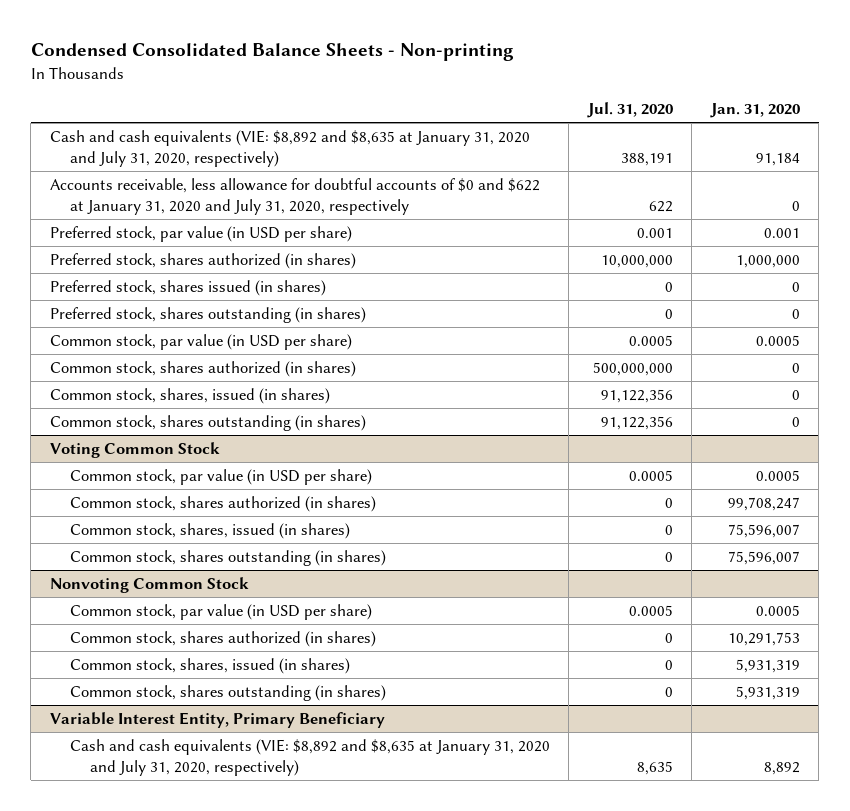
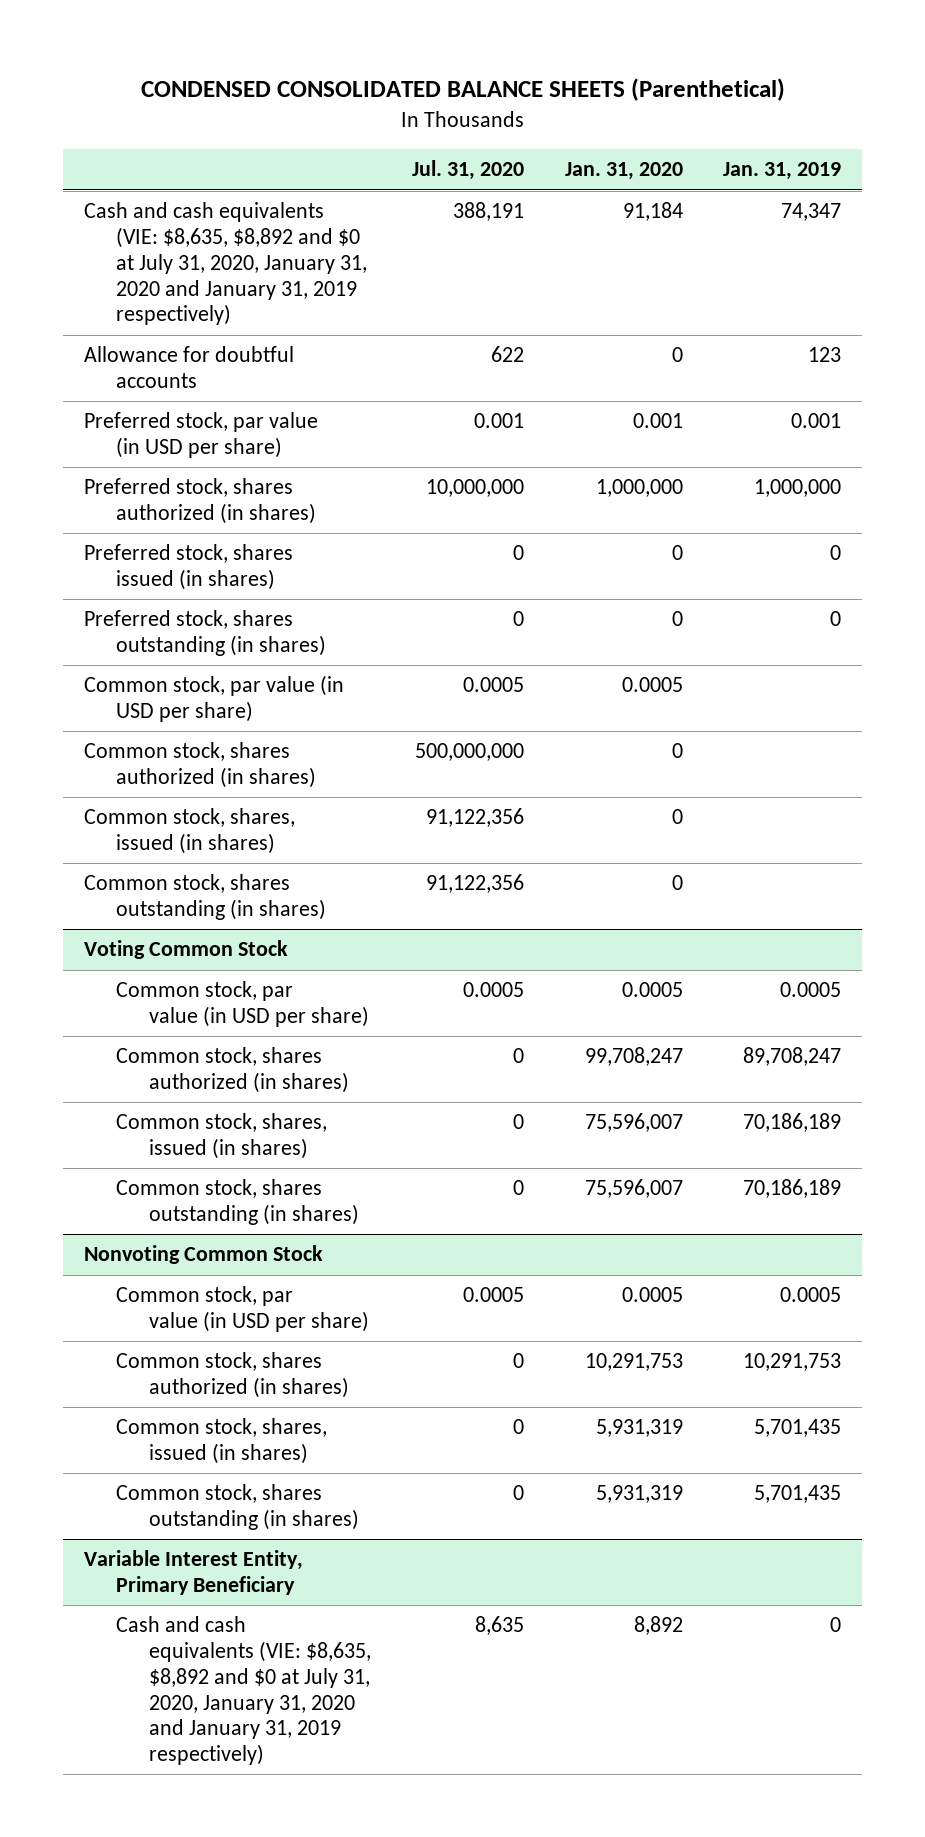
- Condensed Consolidated Balance Sheets - Non-printing
+ CONDENSED CONSOLIDATED BALANCE SHEETS (Parenthetical)
- | Jul. 31, 2020 | Jan. 31, 2020
+ | Jul. 31, 2020 | Jan. 31, 2020 | Jan. 31, 2019
- Cash and cash equivalents (VIE: $8,892 and $8,635 at January 31, 2020 and July 31, 2020, respectively) | 388,191 | 91,184
- Accounts receivable, less allowance for doubtful accounts of $0 and $622 at January 31, 2020 and July 31, 2020, respectively | 622 | 0
+ Cash and cash equivalents (VIE: $8,635, $8,892 and $0 at July 31, 2020, January 31, 2020 and January 31, 2019 respectively) | 388,191 | 91,184 | 74,347
+ Allowance for doubtful accounts | 622 | 0 | 123
@ Variable Interest Entity, Primary Beneficiary
- Cash and cash equivalents (VIE: $8,892 and $8,635 at January 31, 2020 and July 31, 2020, respectively) | 8,635 | 8,892
+ Cash and cash equivalents (VIE: $8,635, $8,892 and $0 at July 31, 2020, January 31, 2020 and January 31, 2019 respectively) | 8,635 | 8,892 | 0

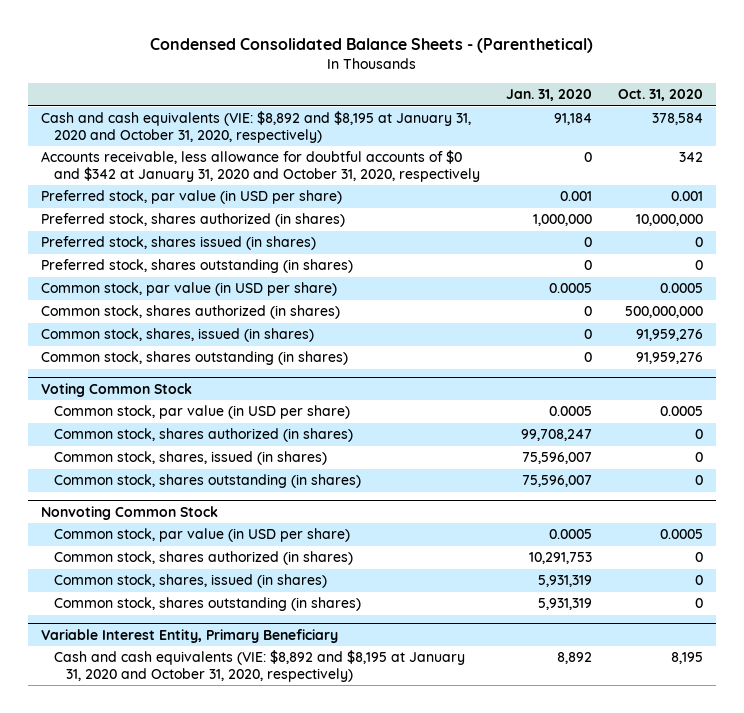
- CONDENSED CONSOLIDATED BALANCE SHEETS (Parenthetical)
+ Condensed Consolidated Balance Sheets - (Parenthetical)
- | Jul. 31, 2020 | Jan. 31, 2020 | Jan. 31, 2019
+ | Jan. 31, 2020 | Oct. 31, 2020
- Cash and cash equivalents (VIE: $8,635, $8,892 and $0 at July 31, 2020, January 31, 2020 and January 31, 2019 respectively) | 388,191 | 91,184 | 74,347
- Allowance for doubtful accounts | 622 | 0 | 123
+ Cash and cash equivalents (VIE: $8,892 and $8,195 at January 31, 2020 and October 31, 2020, respectively) | 91,184 | 378,584
+ Accounts receivable, less allowance for doubtful accounts of $0 and $342 at January 31, 2020 and October 31, 2020, respectively | 0 | 342
@ Variable Interest Entity, Primary Beneficiary
- Cash and cash equivalents (VIE: $8,635, $8,892 and $0 at July 31, 2020, January 31, 2020 and January 31, 2019 respectively) | 8,635 | 8,892 | 0
+ Cash and cash equivalents (VIE: $8,892 and $8,195 at January 31, 2020 and October 31, 2020, respectively) | 8,892 | 8,195

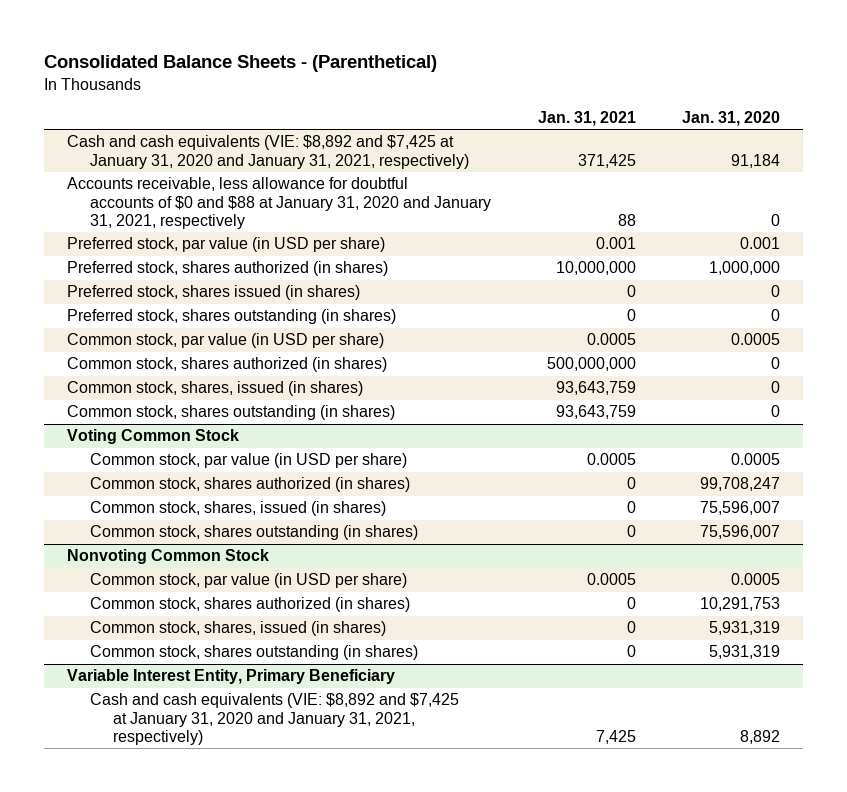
- Condensed Consolidated Balance Sheets - (Parenthetical)
+ Consolidated Balance Sheets - (Parenthetical)
- | Jan. 31, 2020 | Oct. 31, 2020
+ | Jan. 31, 2021 | Jan. 31, 2020
- Cash and cash equivalents (VIE: $8,892 and $8,195 at January 31, 2020 and October 31, 2020, respectively) | 91,184 | 378,584
- Accounts receivable, less allowance for doubtful accounts of $0 and $342 at January 31, 2020 and October 31, 2020, respectively | 0 | 342
+ Cash and cash equivalents (VIE: $8,892 and $7,425 at January 31, 2020 and January 31, 2021, respectively) | 371,425 | 91,184
+ Accounts receivable, less allowance for doubtful accounts of $0 and $88 at January 31, 2020 and January 31, 2021, respectively | 88 | 0
@ Variable Interest Entity, Primary Beneficiary
- Cash and cash equivalents (VIE: $8,892 and $8,195 at January 31, 2020 and October 31, 2020, respectively) | 8,892 | 8,195
+ Cash and cash equivalents (VIE: $8,892 and $7,425 at January 31, 2020 and January 31, 2021, respectively) | 7,425 | 8,892

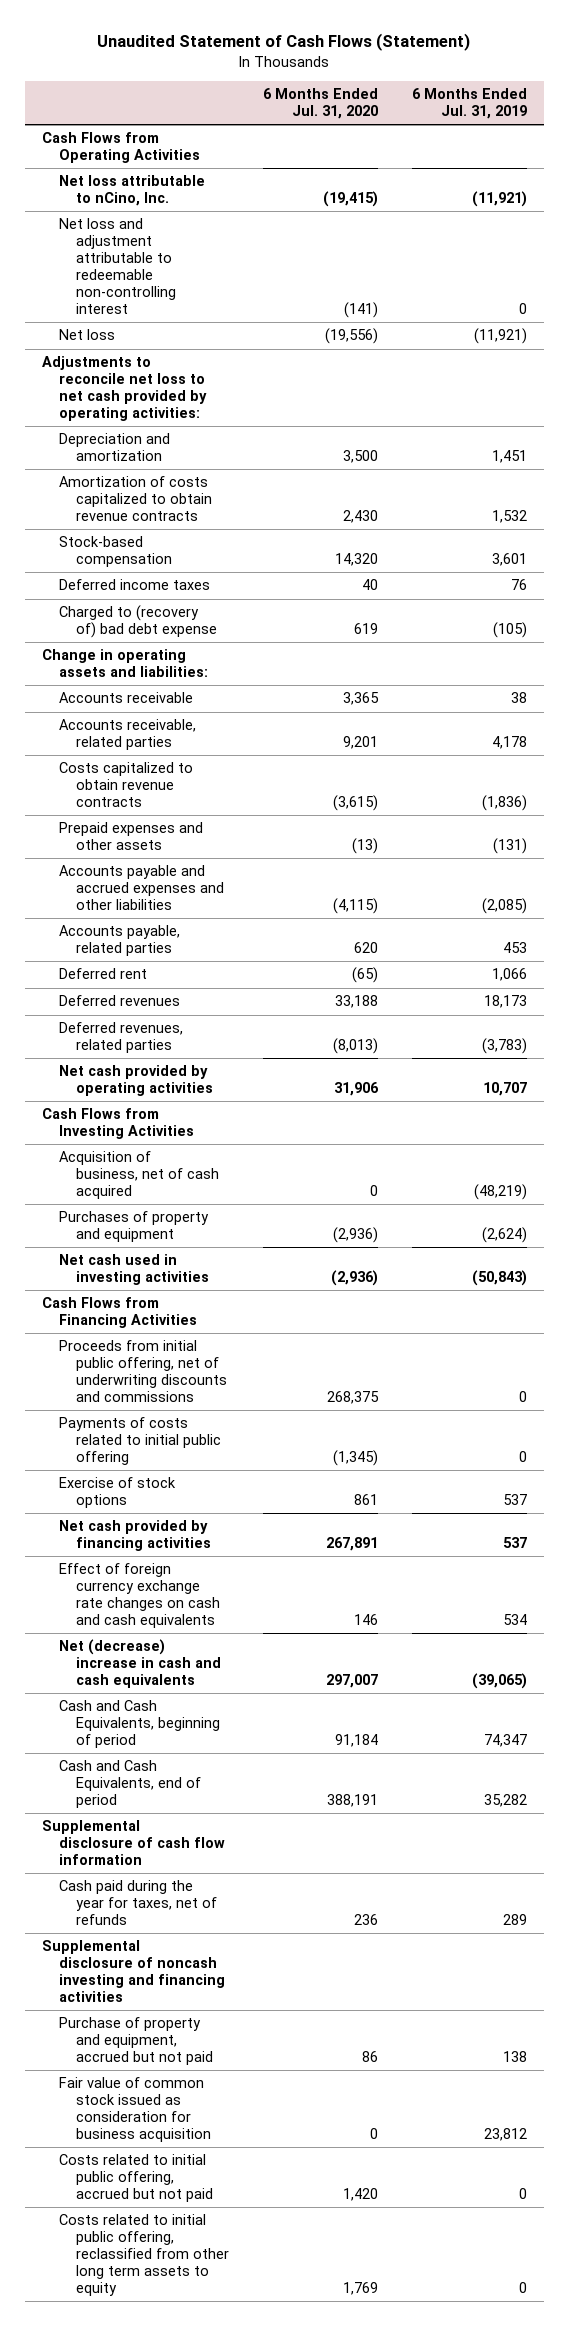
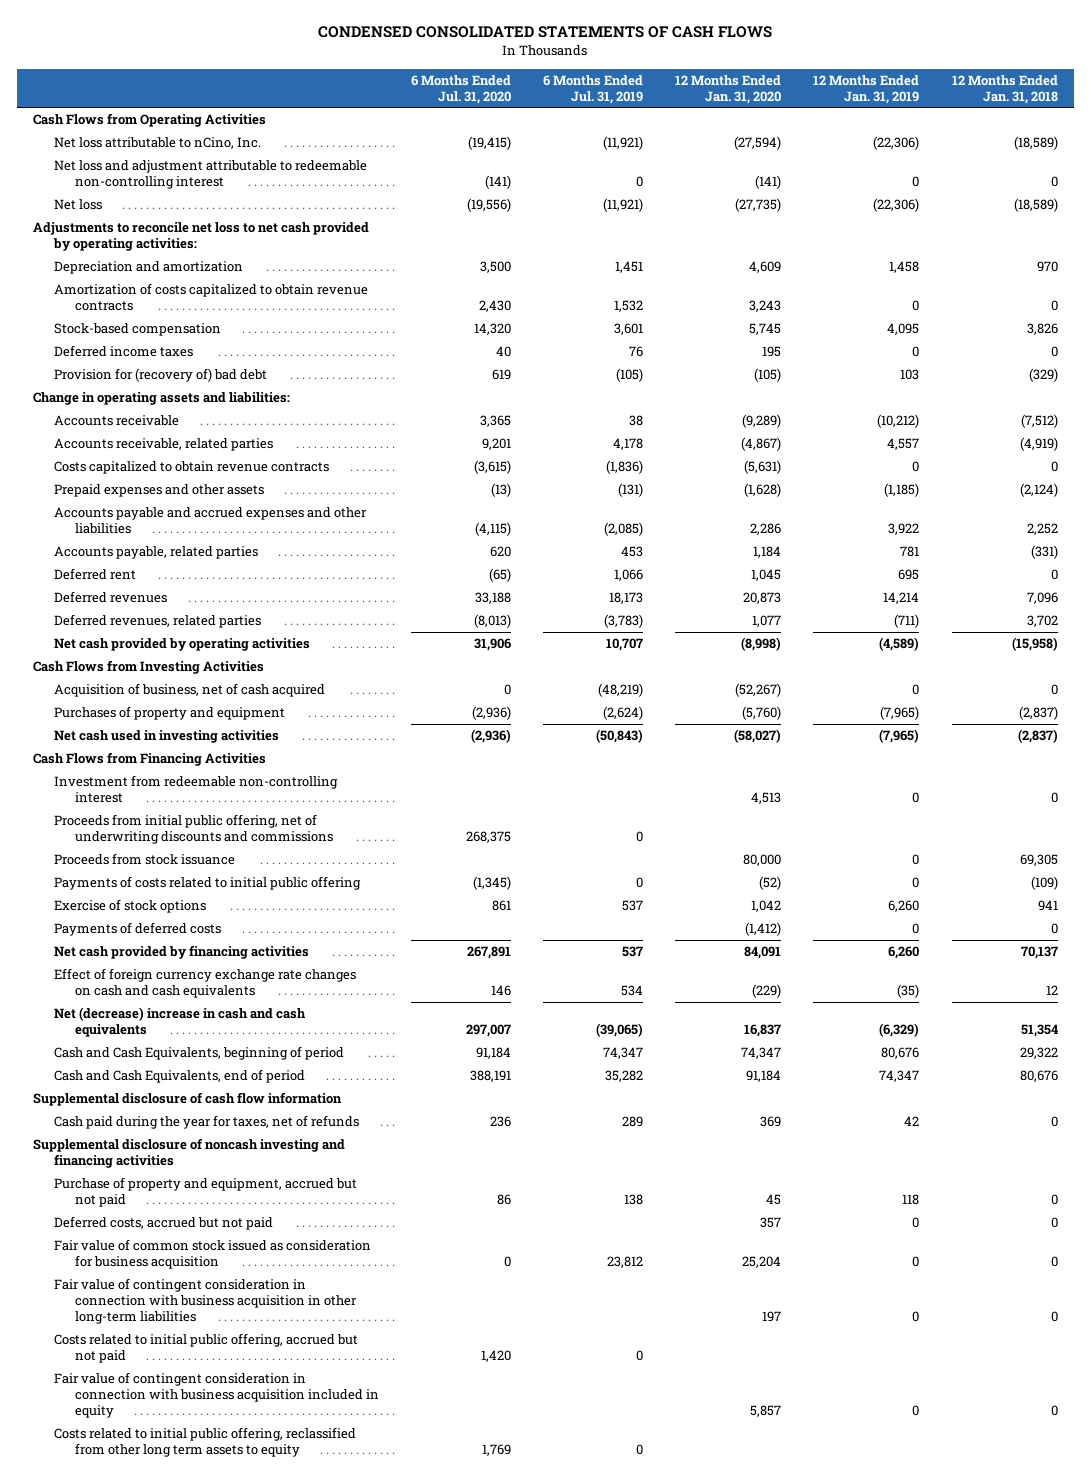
- Unaudited Statement of Cash Flows (Statement)
+ CONDENSED CONSOLIDATED STATEMENTS OF CASH FLOWS
- | 6 Months Ended Jul. 31, 2020 | 6 Months Ended Jul. 31, 2019
+ | 6 Months Ended Jul. 31, 2020 | 6 Months Ended Jul. 31, 2019 | 12 Months Ended Jan. 31, 2020 | 12 Months Ended Jan. 31, 2019 | 12 Months Ended Jan. 31, 2018
- Charged to (recovery of) bad debt expense | 619 | (105)
+ Provision for (recovery of) bad debt | 619 | (105) | (105) | 103 | (329)
+ Investment from redeemable non-controlling interest | | | 4,513 | 0 | 0
+ Proceeds from stock issuance | | | 80,000 | 0 | 69,305
+ Payments of deferred costs | | | (1,412) | 0 | 0
+ Deferred costs, accrued but not paid | | | 357 | 0 | 0
+ Fair value of contingent consideration in connection with business acquisition in other long-term liabilities | | | 197 | 0 | 0
+ Fair value of contingent consideration in connection with business acquisition included in equity | | | 5,857 | 0 | 0

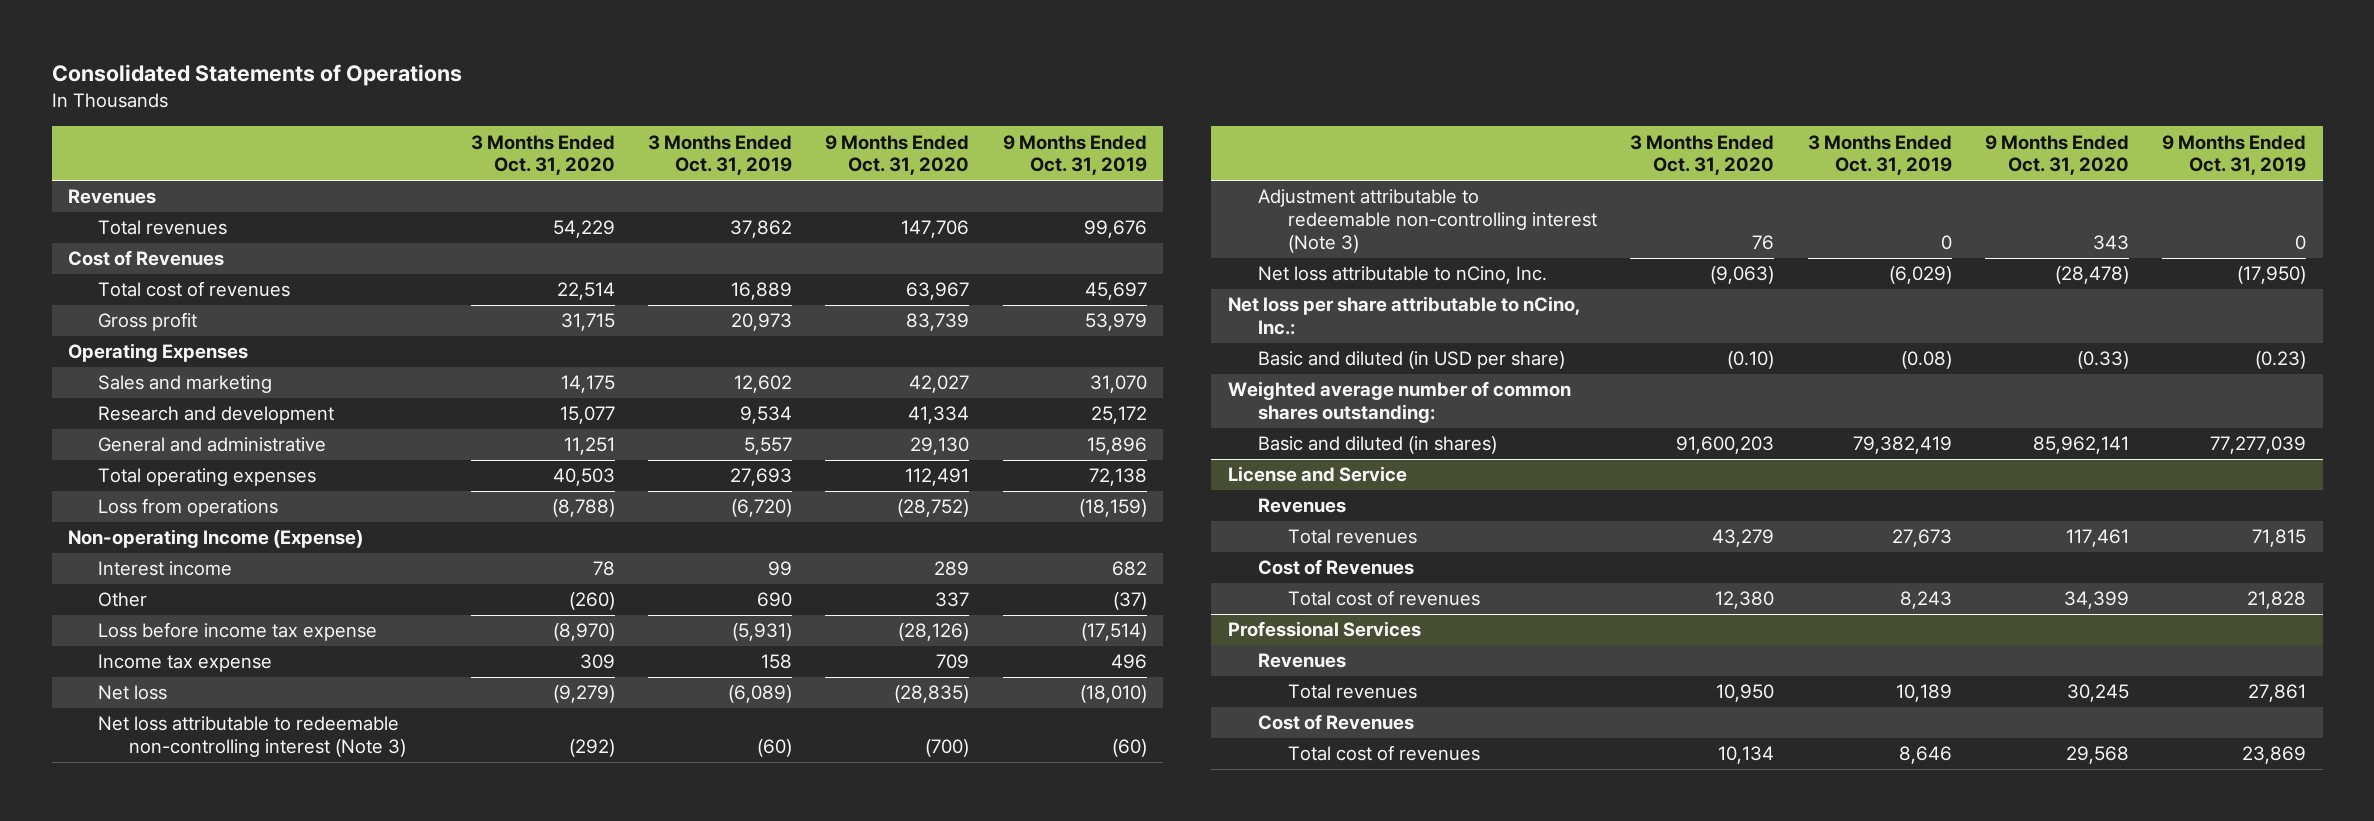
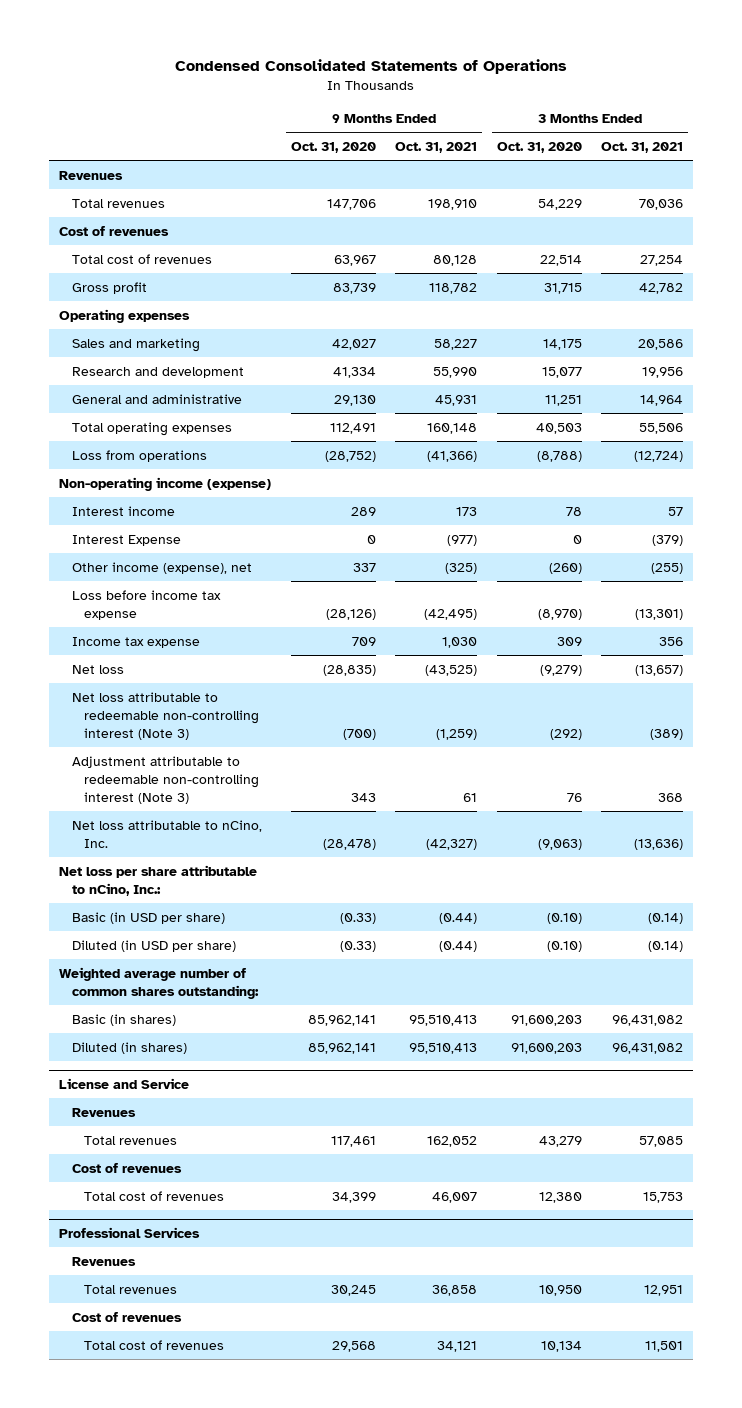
- Consolidated Statements of Operations
+ Condensed Consolidated Statements of Operations
- | 3 Months Ended Oct. 31, 2020 | 3 Months Ended Oct. 31, 2019 | 9 Months Ended Oct. 31, 2020 | 9 Months Ended Oct. 31, 2019
+ | 9 Months Ended Oct. 31, 2020 | 9 Months Ended Oct. 31, 2021 | 3 Months Ended Oct. 31, 2020 | 3 Months Ended Oct. 31, 2021
- Cost of Revenues
+ Cost of revenues
- Operating Expenses
+ Operating expenses
- Non-operating Income (Expense)
+ Non-operating income (expense)
- Other | (260) | 690 | 337 | (37)
+ Interest Expense | 0 | (977) | 0 | (379)
+ Other income (expense), net | 337 | (325) | (260) | (255)
- Basic and diluted (in USD per share) | (0.10) | (0.08) | (0.33) | (0.23)
+ Basic (in USD per share) | (0.33) | (0.44) | (0.10) | (0.14)
+ Diluted (in USD per share) | (0.33) | (0.44) | (0.10) | (0.14)
- Basic and diluted (in shares) | 91,600,203 | 79,382,419 | 85,962,141 | 77,277,039
+ Basic (in shares) | 85,962,141 | 95,510,413 | 91,600,203 | 96,431,082
+ Diluted (in shares) | 85,962,141 | 95,510,413 | 91,600,203 | 96,431,082
@ License and Service
- Cost of Revenues
+ Cost of revenues
@ Professional Services
- Cost of Revenues
+ Cost of revenues

